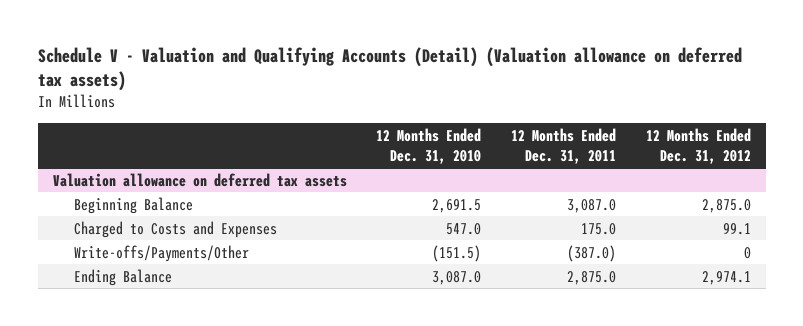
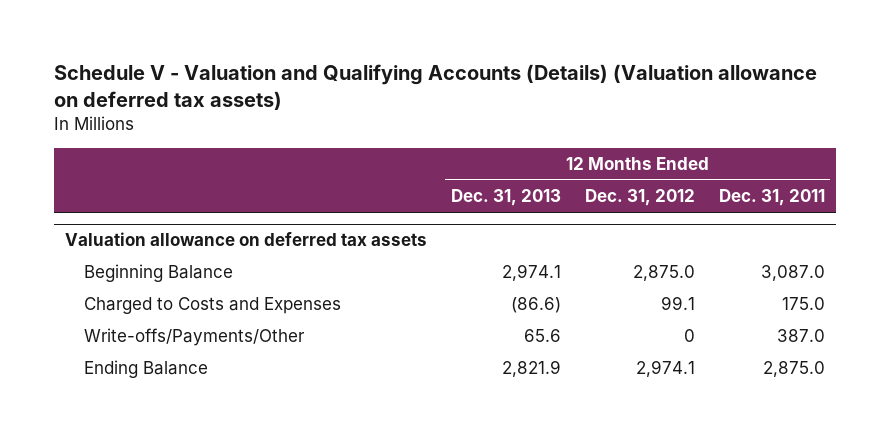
- Schedule V - Valuation and Qualifying Accounts (Detail) (Valuation allowance on deferred tax assets)
+ Schedule V - Valuation and Qualifying Accounts (Details) (Valuation allowance on deferred tax assets)
- | 12 Months Ended Dec. 31, 2010 | 12 Months Ended Dec. 31, 2011 | 12 Months Ended Dec. 31, 2012
+ | 12 Months Ended Dec. 31, 2013 | 12 Months Ended Dec. 31, 2012 | 12 Months Ended Dec. 31, 2011
@ Valuation allowance on deferred tax assets
- Write-offs/Payments/Other | (151.5) | (387.0) | 0
+ Write-offs/Payments/Other | 65.6 | 0 | 387.0

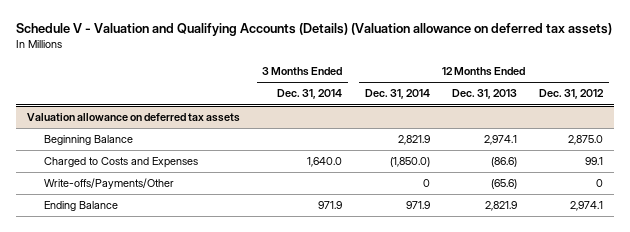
- | 12 Months Ended Dec. 31, 2013 | 12 Months Ended Dec. 31, 2012 | 12 Months Ended Dec. 31, 2011
+ | 3 Months Ended Dec. 31, 2014 | 12 Months Ended Dec. 31, 2014 | 12 Months Ended Dec. 31, 2013 | 12 Months Ended Dec. 31, 2012
@ Valuation allowance on deferred tax assets
- Write-offs/Payments/Other | 65.6 | 0 | 387.0
+ Write-offs/Payments/Other | | 0 | (65.6) | 0

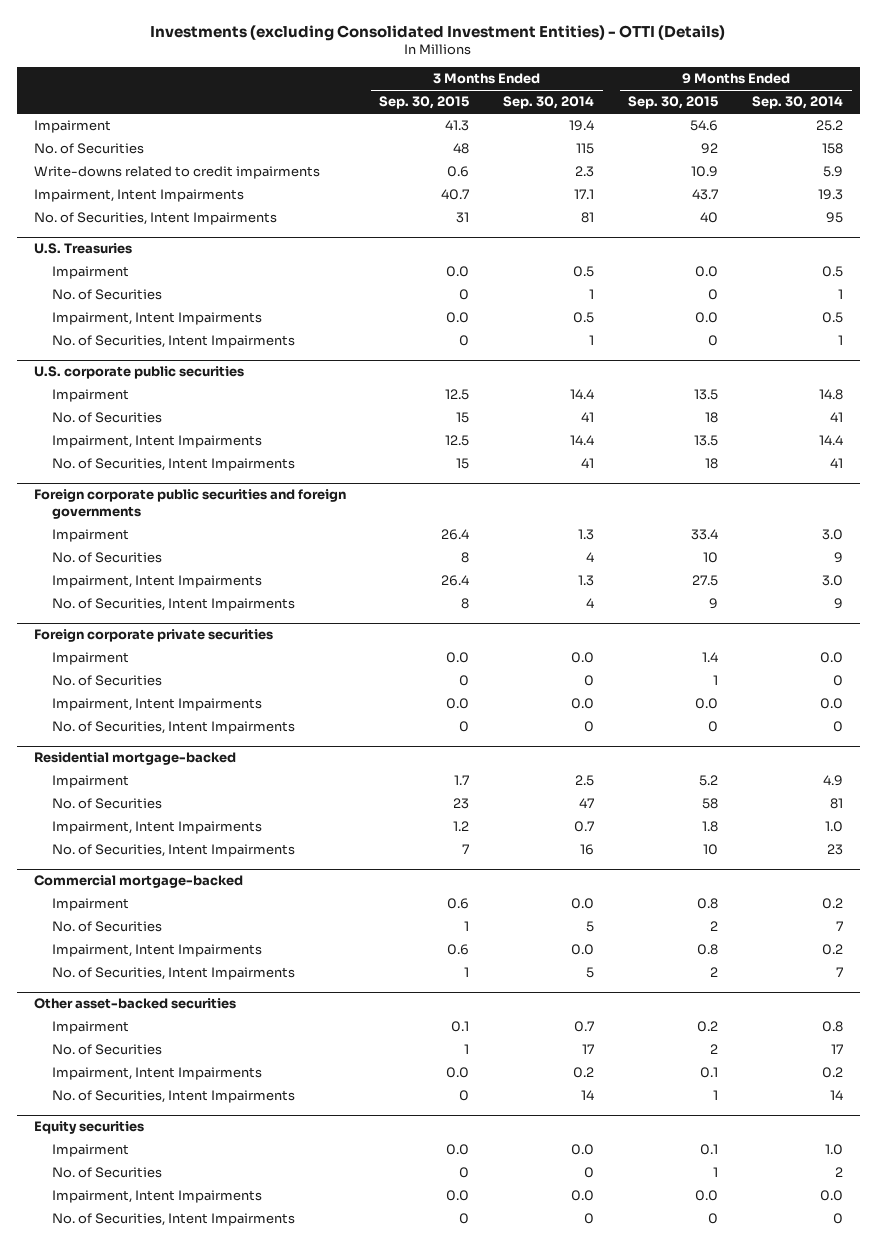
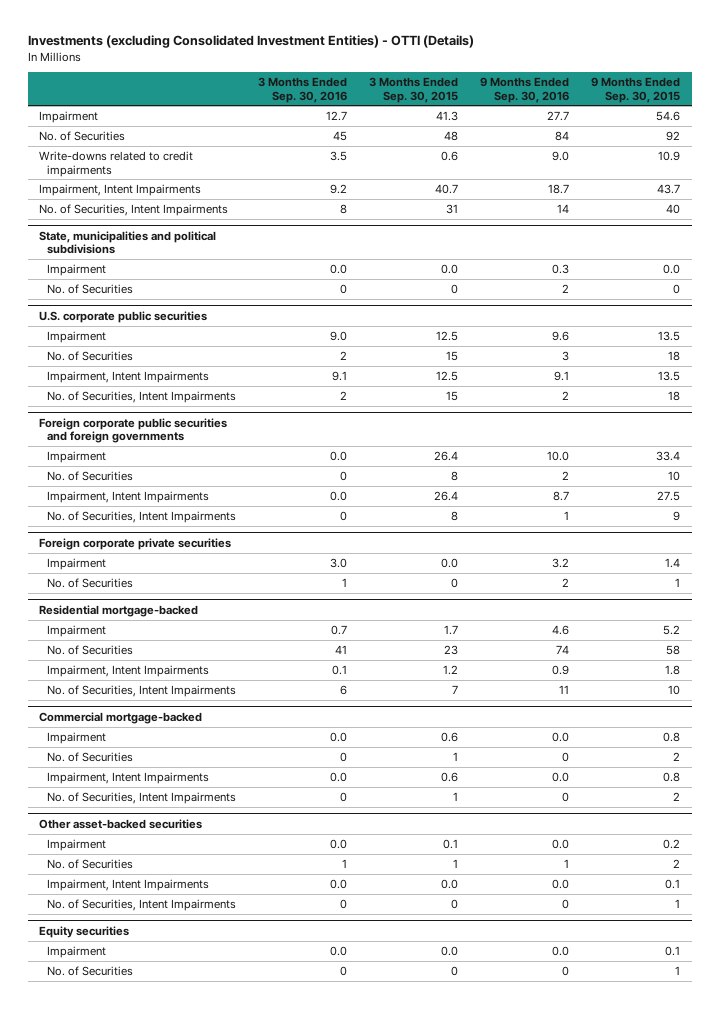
- | 3 Months Ended Sep. 30, 2015 | 3 Months Ended Sep. 30, 2014 | 9 Months Ended Sep. 30, 2015 | 9 Months Ended Sep. 30, 2014
+ | 3 Months Ended Sep. 30, 2016 | 3 Months Ended Sep. 30, 2015 | 9 Months Ended Sep. 30, 2016 | 9 Months Ended Sep. 30, 2015
- U.S. Treasuries
+ State, municipalities and political subdivisions
- Impairment, Intent Impairments | 0.0 | 0.5 | 0.0 | 0.5
- No. of Securities, Intent Impairments | 0 | 1 | 0 | 1
@ Foreign corporate private securities
- Impairment, Intent Impairments | 0.0 | 0.0 | 0.0 | 0.0
- No. of Securities, Intent Impairments | 0 | 0 | 0 | 0
@ Equity securities
- Impairment, Intent Impairments | 0.0 | 0.0 | 0.0 | 0.0
- No. of Securities, Intent Impairments | 0 | 0 | 0 | 0

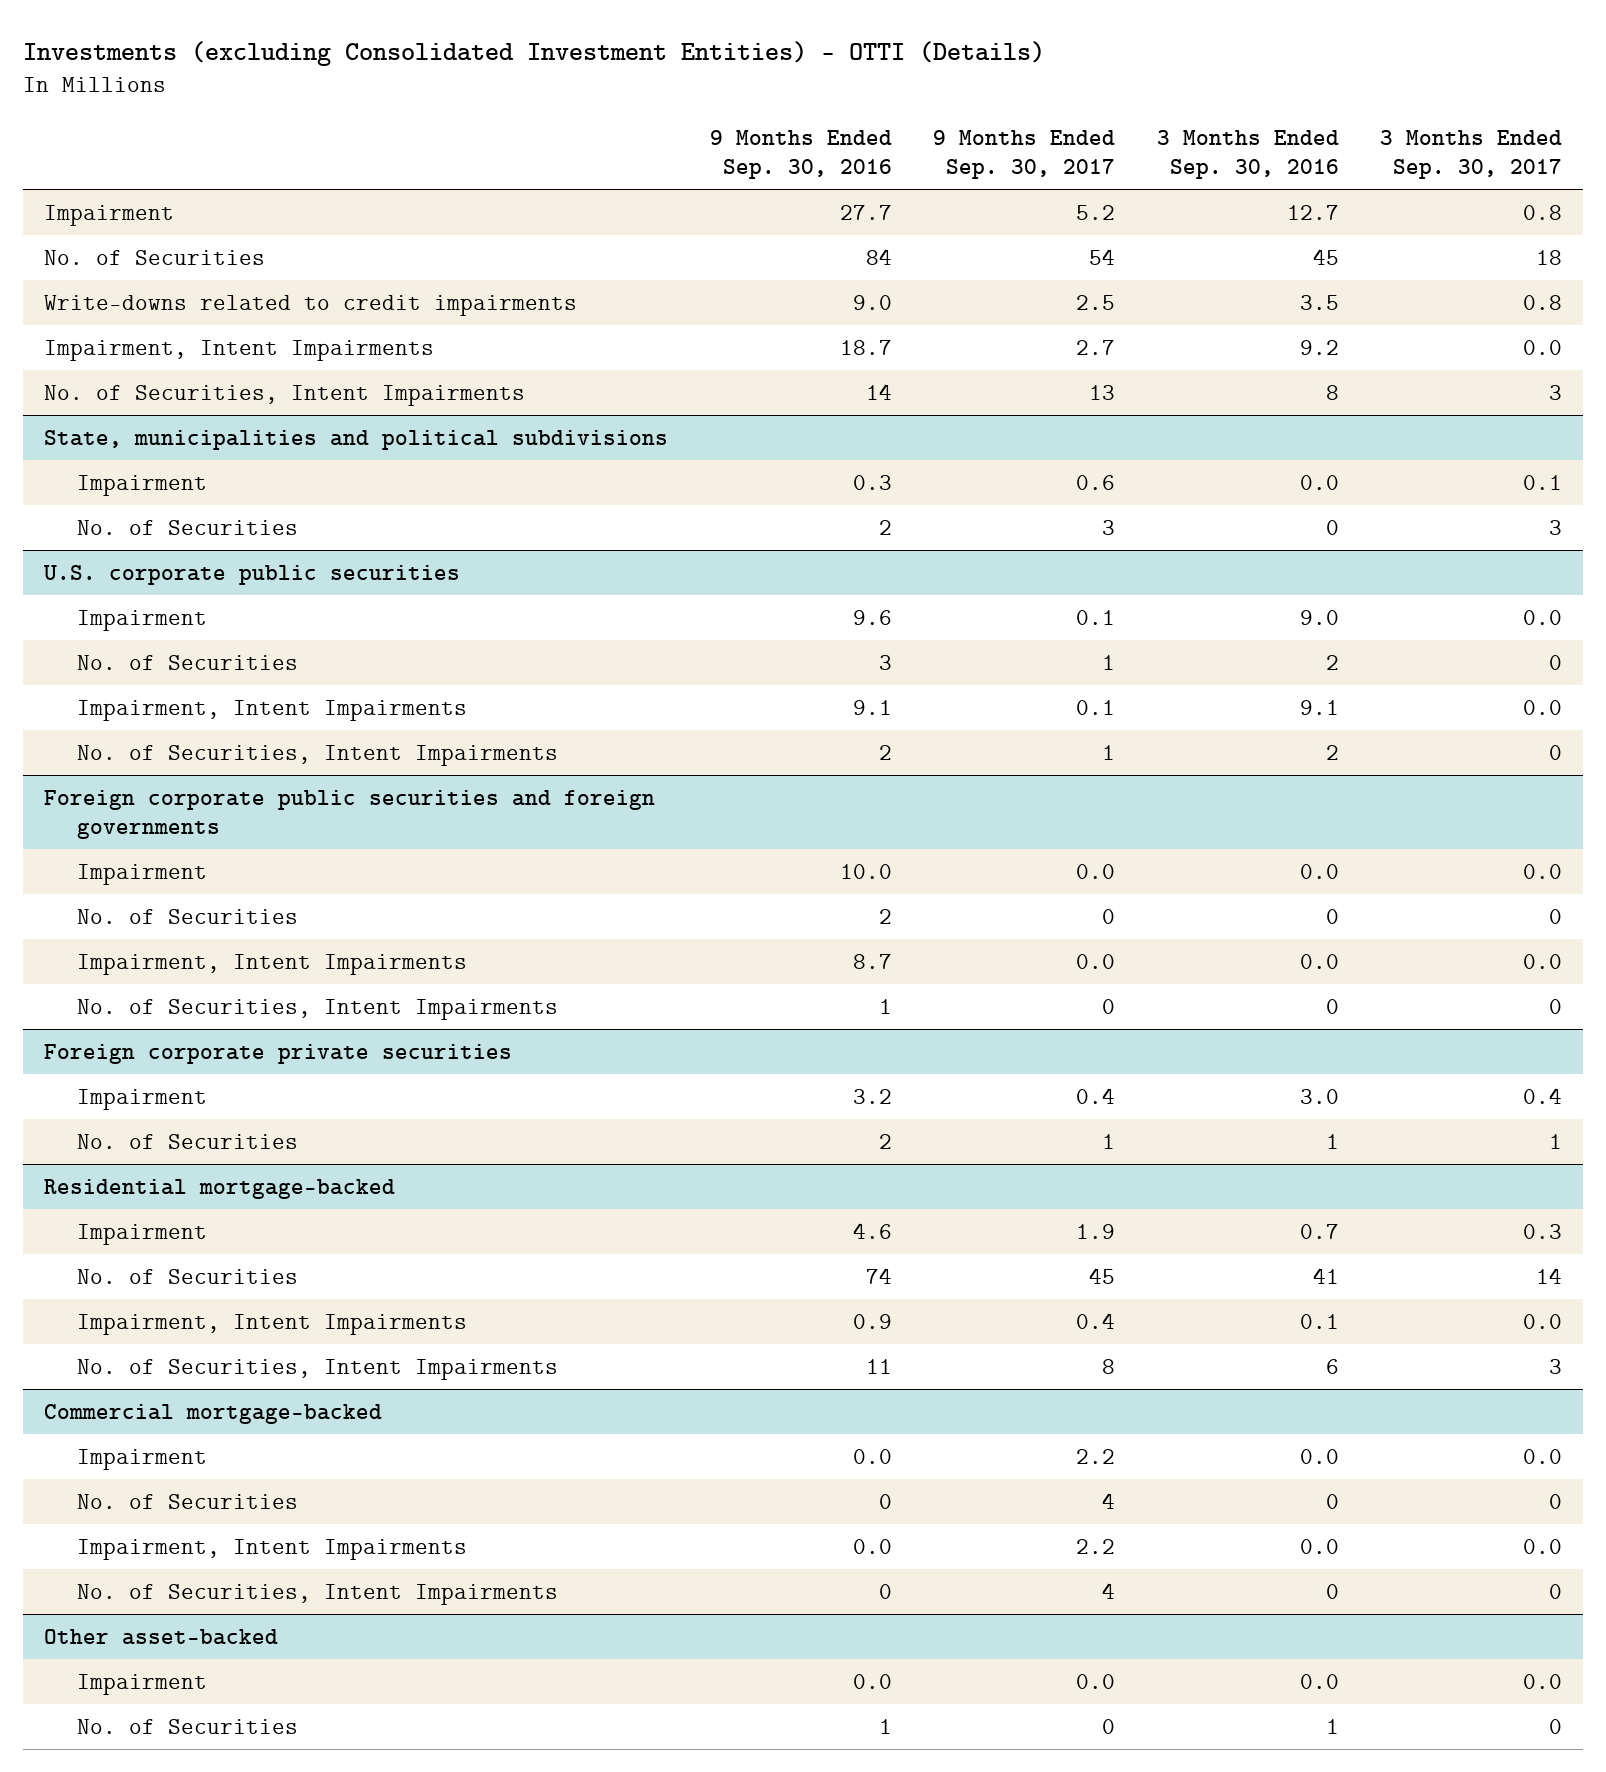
- | 3 Months Ended Sep. 30, 2016 | 3 Months Ended Sep. 30, 2015 | 9 Months Ended Sep. 30, 2016 | 9 Months Ended Sep. 30, 2015
+ | 9 Months Ended Sep. 30, 2016 | 9 Months Ended Sep. 30, 2017 | 3 Months Ended Sep. 30, 2016 | 3 Months Ended Sep. 30, 2017
- Other asset-backed securities
+ Other asset-backed
- Impairment, Intent Impairments | 0.0 | 0.0 | 0.0 | 0.1
- No. of Securities, Intent Impairments | 0 | 0 | 0 | 1
- Equity securities
- Impairment | 0.0 | 0.0 | 0.0 | 0.1
- No. of Securities | 0 | 0 | 0 | 1

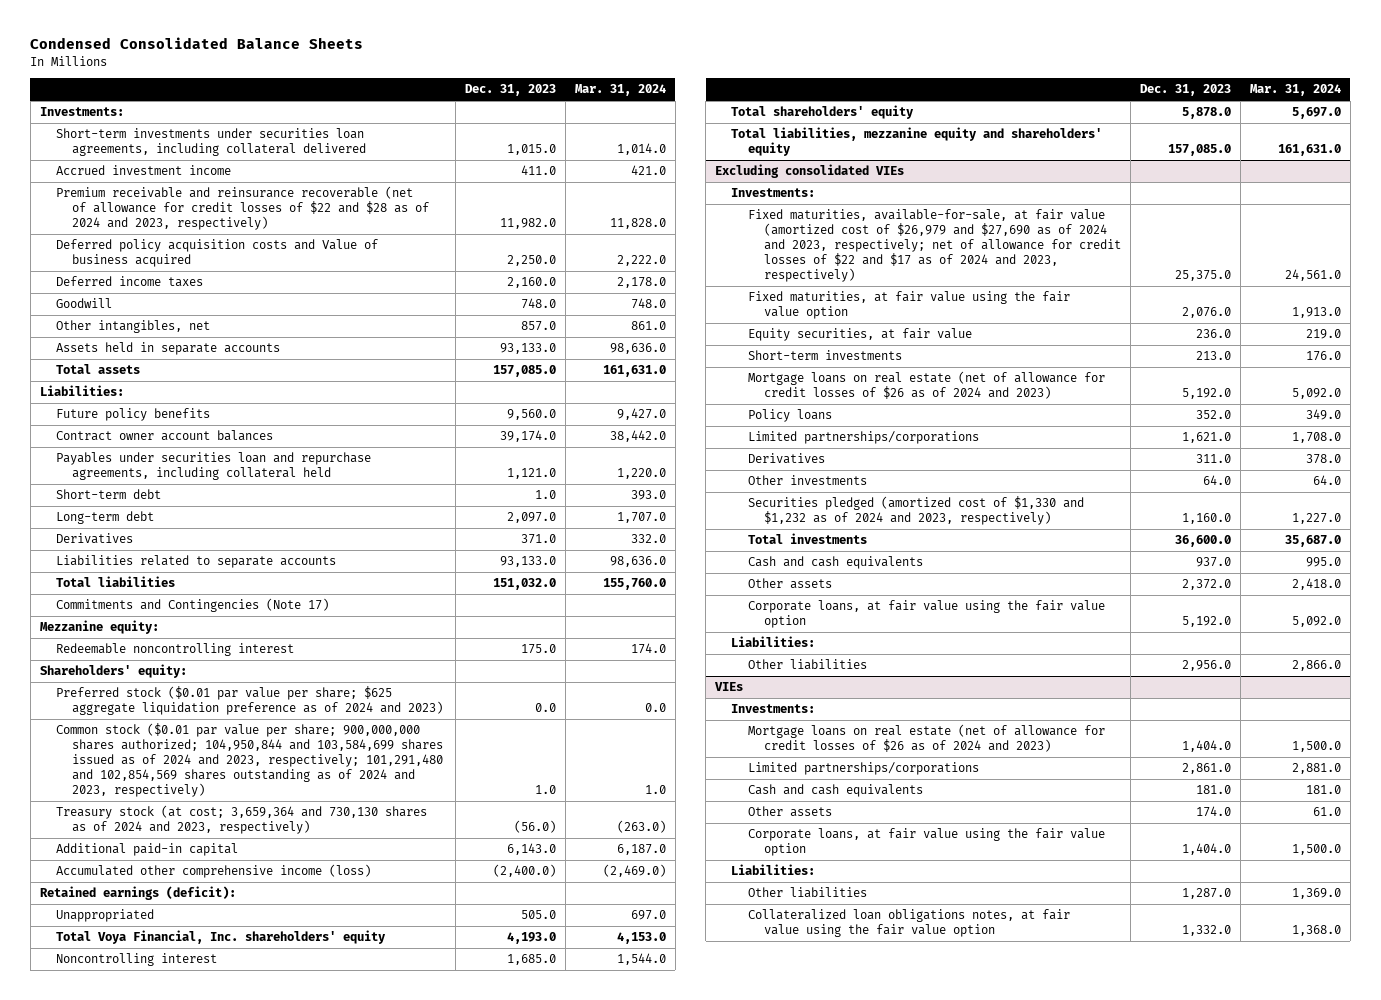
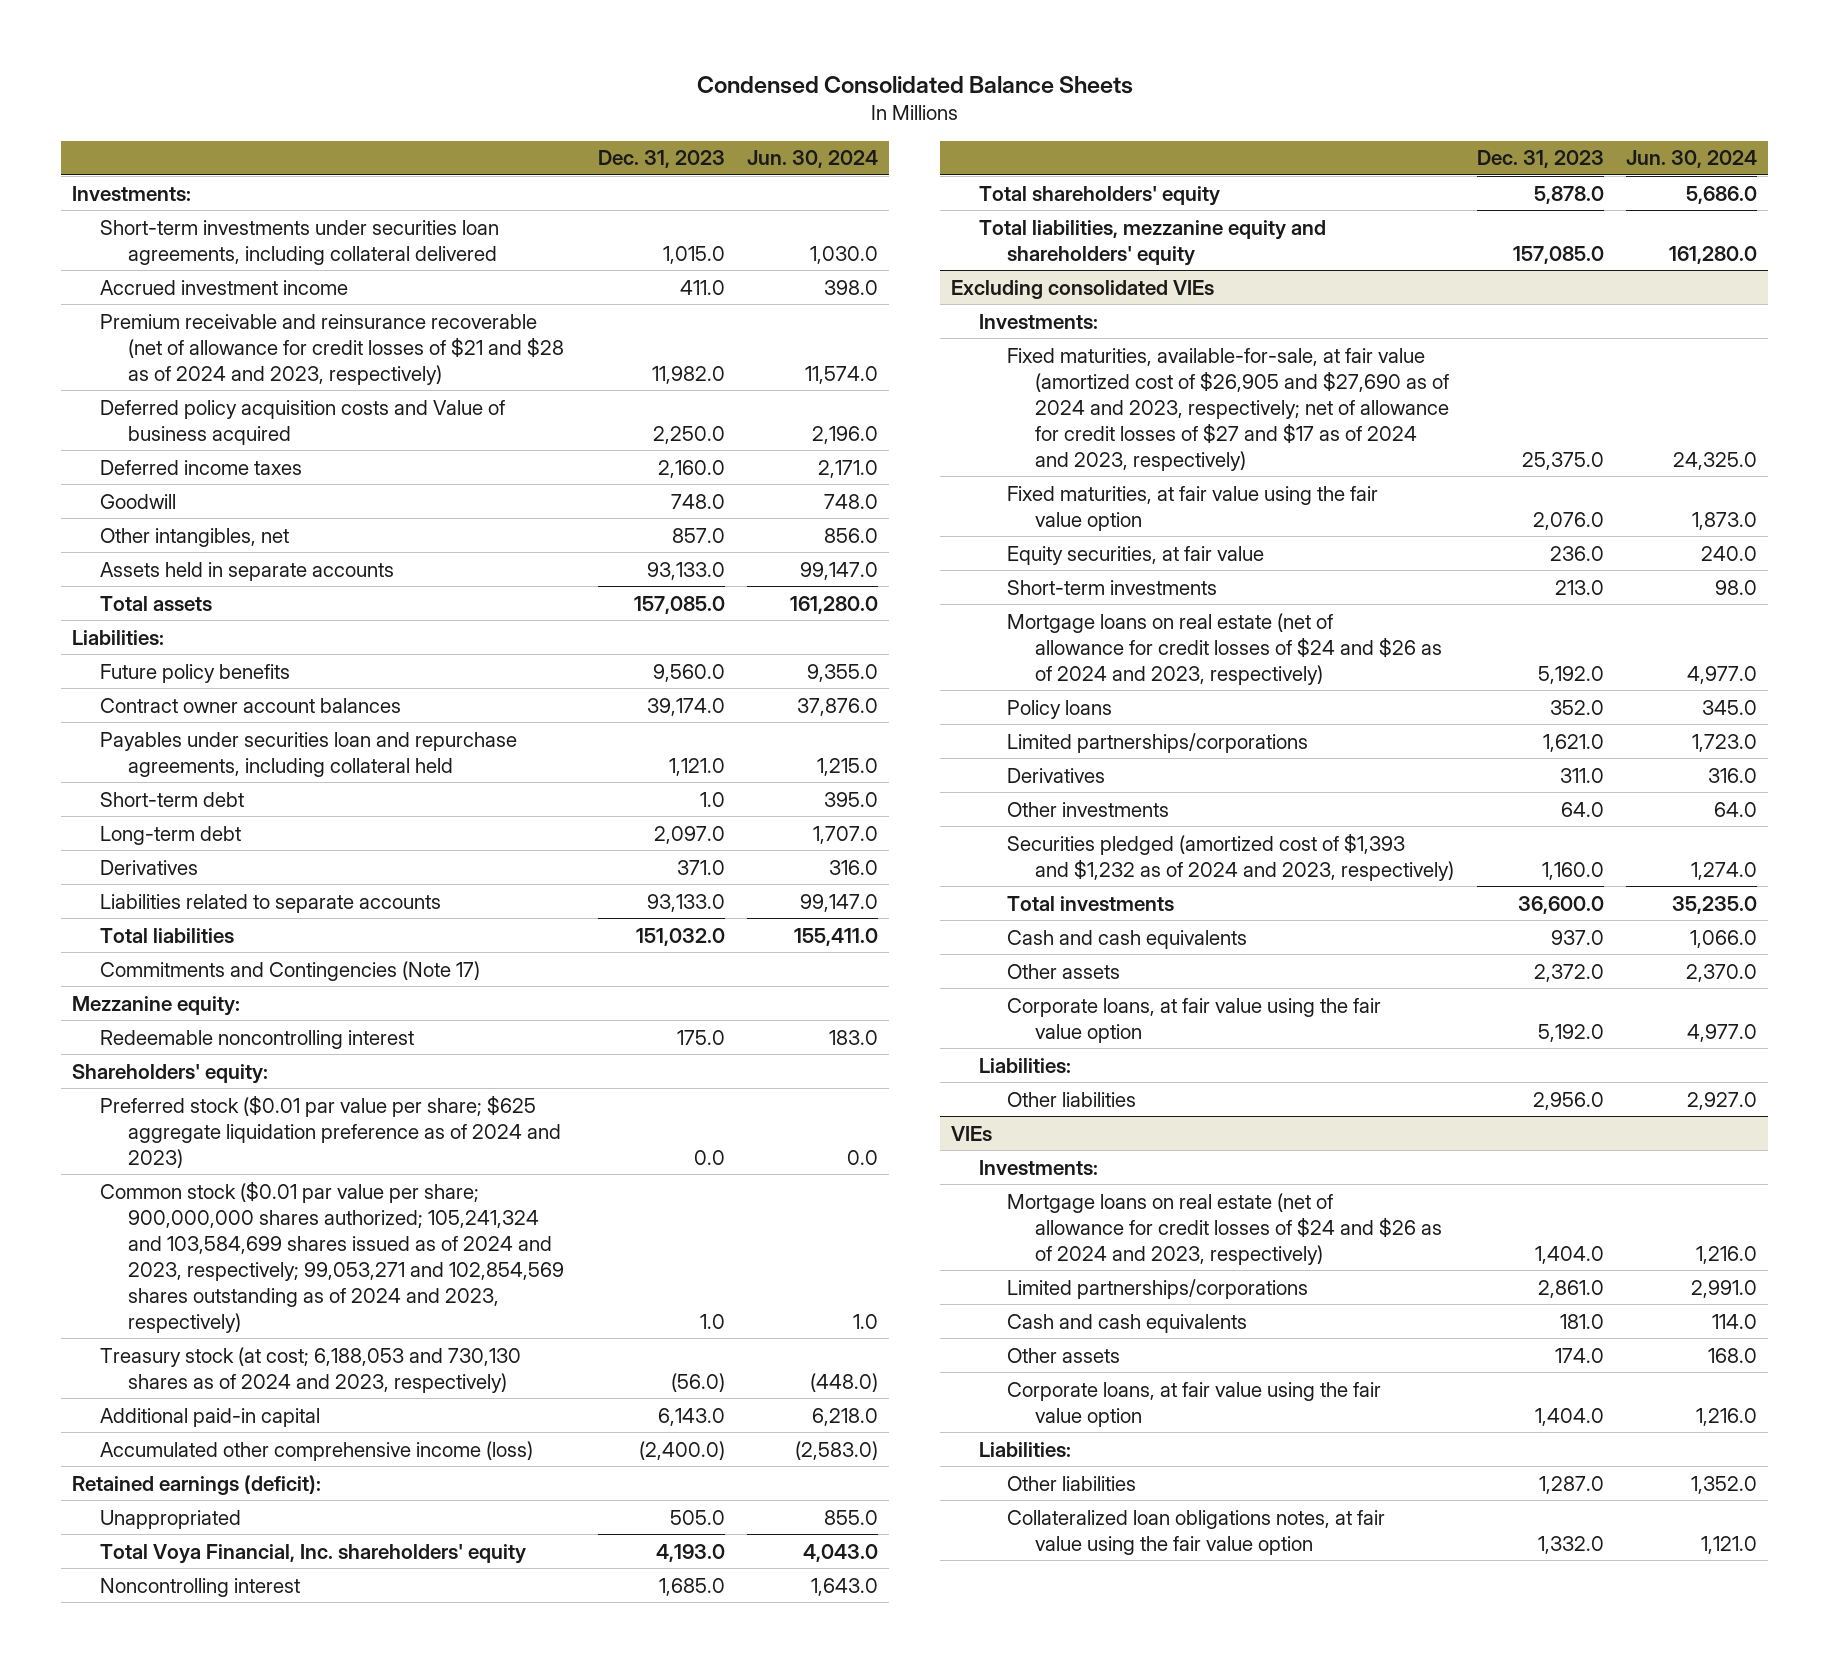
- | Dec. 31, 2023 | Mar. 31, 2024
+ | Dec. 31, 2023 | Jun. 30, 2024
- Premium receivable and reinsurance recoverable (net of allowance for credit losses of $22 and $28 as of 2024 and 2023, respectively) | 11,982.0 | 11,828.0
+ Premium receivable and reinsurance recoverable (net of allowance for credit losses of $21 and $28 as of 2024 and 2023, respectively) | 11,982.0 | 11,574.0
- Common stock ($0.01 par value per share; 900,000,000 shares authorized; 104,950,844 and 103,584,699 shares issued as of 2024 and 2023, respectively; 101,291,480 and 102,854,569 shares outstanding as of 2024 and 2023, respectively) | 1.0 | 1.0
- Treasury stock (at cost; 3,659,364 and 730,130 shares as of 2024 and 2023, respectively) | (56.0) | (263.0)
+ Common stock ($0.01 par value per share; 900,000,000 shares authorized; 105,241,324 and 103,584,699 shares issued as of 2024 and 2023, respectively; 99,053,271 and 102,854,569 shares outstanding as of 2024 and 2023, respectively) | 1.0 | 1.0
+ Treasury stock (at cost; 6,188,053 and 730,130 shares as of 2024 and 2023, respectively) | (56.0) | (448.0)
@ Excluding consolidated VIEs
- Fixed maturities, available-for-sale, at fair value (amortized cost of $26,979 and $27,690 as of 2024 and 2023, respectively; net of allowance for credit losses of $22 and $17 as of 2024 and 2023, respectively) | 25,375.0 | 24,561.0
+ Fixed maturities, available-for-sale, at fair value (amortized cost of $26,905 and $27,690 as of 2024 and 2023, respectively; net of allowance for credit losses of $27 and $17 as of 2024 and 2023, respectively) | 25,375.0 | 24,325.0
- Mortgage loans on real estate (net of allowance for credit losses of $26 as of 2024 and 2023) | 5,192.0 | 5,092.0
+ Mortgage loans on real estate (net of allowance for credit losses of $24 and $26 as of 2024 and 2023, respectively) | 5,192.0 | 4,977.0
- Securities pledged (amortized cost of $1,330 and $1,232 as of 2024 and 2023, respectively) | 1,160.0 | 1,227.0
+ Securities pledged (amortized cost of $1,393 and $1,232 as of 2024 and 2023, respectively) | 1,160.0 | 1,274.0
@ VIEs
- Mortgage loans on real estate (net of allowance for credit losses of $26 as of 2024 and 2023) | 1,404.0 | 1,500.0
+ Mortgage loans on real estate (net of allowance for credit losses of $24 and $26 as of 2024 and 2023, respectively) | 1,404.0 | 1,216.0

